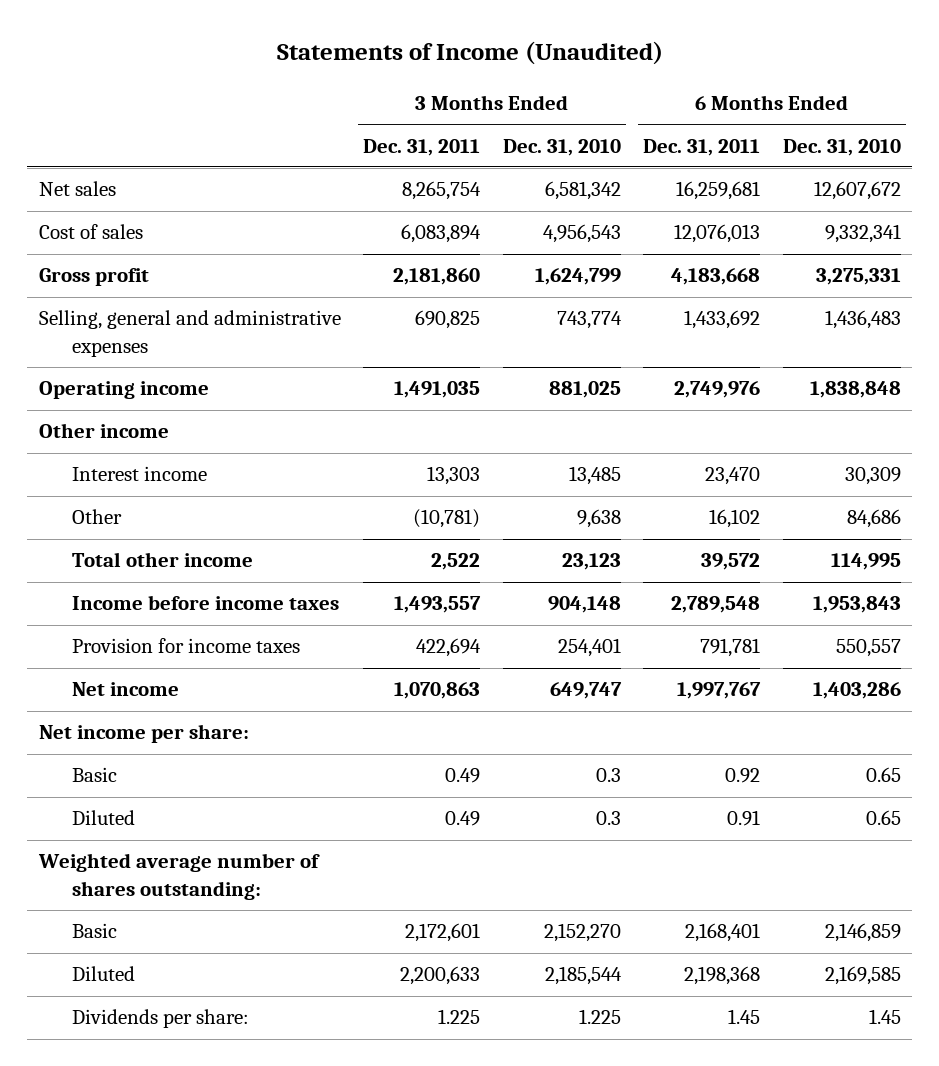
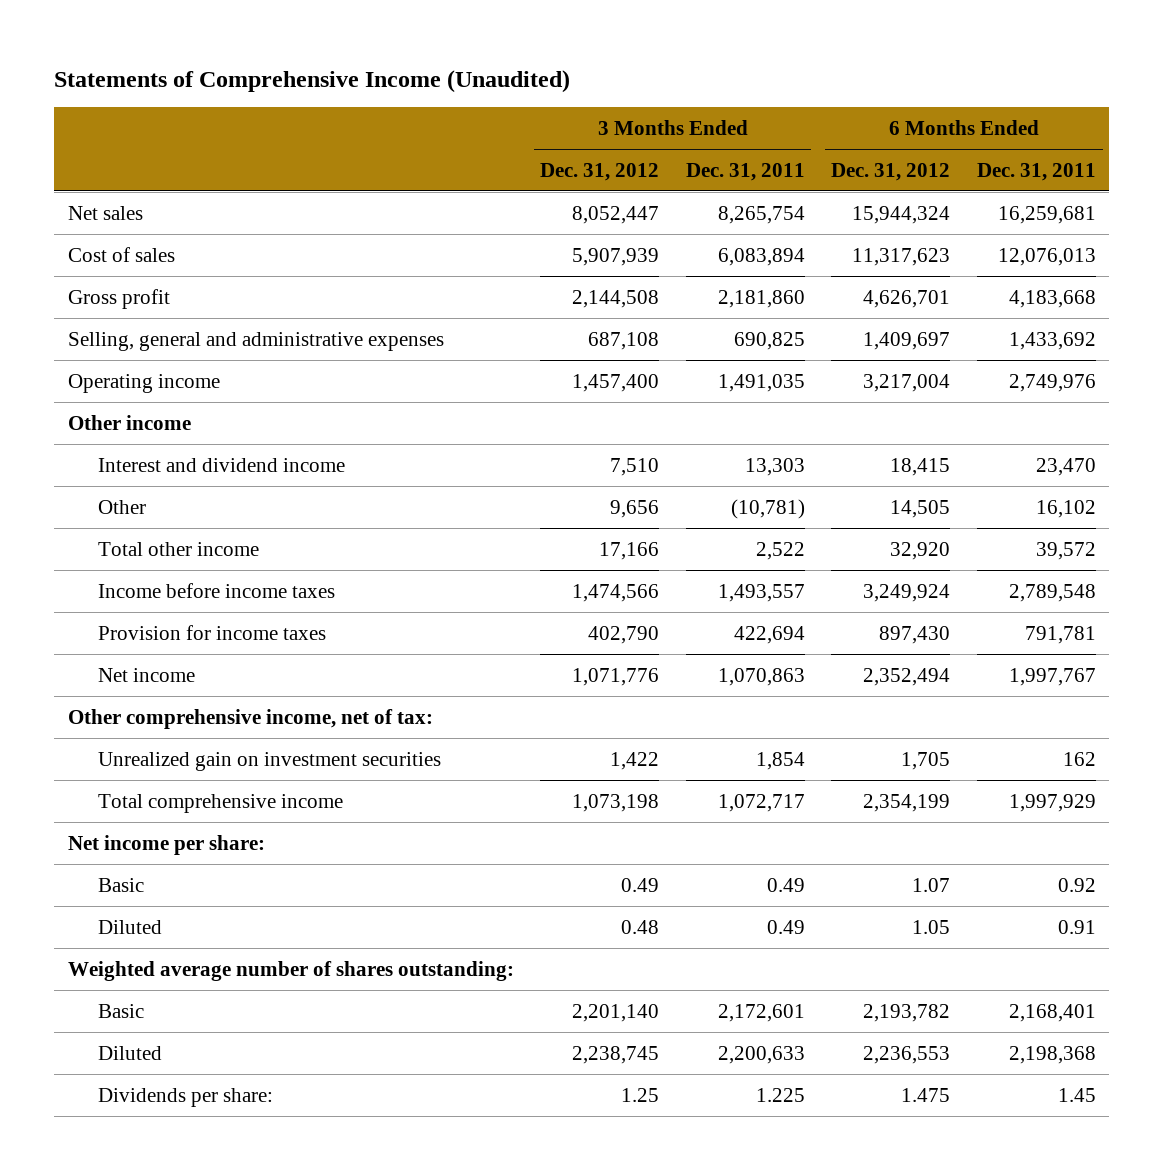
- Statements of Income (Unaudited)
+ Statements of Comprehensive Income (Unaudited)
- | 3 Months Ended Dec. 31, 2011 | 3 Months Ended Dec. 31, 2010 | 6 Months Ended Dec. 31, 2011 | 6 Months Ended Dec. 31, 2010
+ | 3 Months Ended Dec. 31, 2012 | 3 Months Ended Dec. 31, 2011 | 6 Months Ended Dec. 31, 2012 | 6 Months Ended Dec. 31, 2011
- Interest income | 13,303 | 13,485 | 23,470 | 30,309
+ Interest and dividend income | 7,510 | 13,303 | 18,415 | 23,470
+ Other comprehensive income, net of tax:
+ Unrealized gain on investment securities | 1,422 | 1,854 | 1,705 | 162
+ Total comprehensive income | 1,073,198 | 1,072,717 | 2,354,199 | 1,997,929

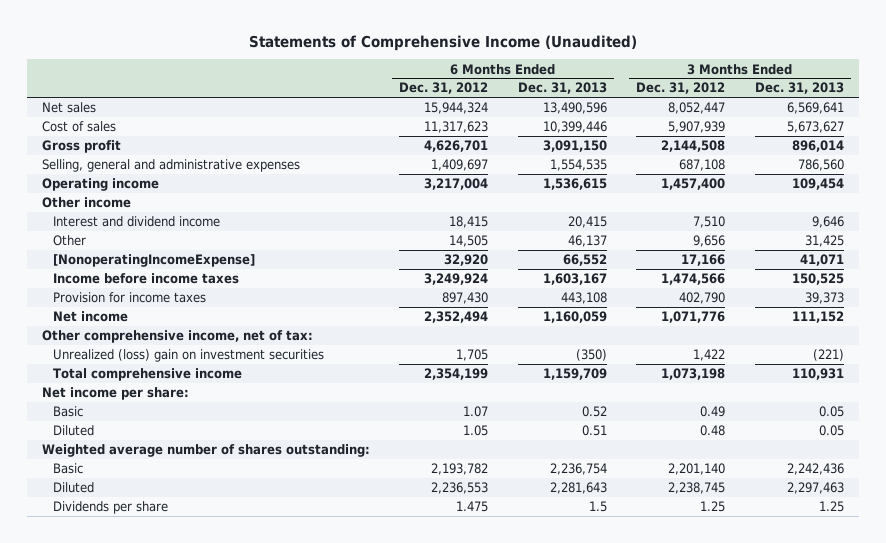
- | 3 Months Ended Dec. 31, 2012 | 3 Months Ended Dec. 31, 2011 | 6 Months Ended Dec. 31, 2012 | 6 Months Ended Dec. 31, 2011
+ | 6 Months Ended Dec. 31, 2012 | 6 Months Ended Dec. 31, 2013 | 3 Months Ended Dec. 31, 2012 | 3 Months Ended Dec. 31, 2013
- Total other income | 17,166 | 2,522 | 32,920 | 39,572
+ [NonoperatingIncomeExpense] | 32,920 | 66,552 | 17,166 | 41,071
- Unrealized gain on investment securities | 1,422 | 1,854 | 1,705 | 162
+ Unrealized (loss) gain on investment securities | 1,705 | (350) | 1,422 | (221)
- Dividends per share: | 1.25 | 1.225 | 1.475 | 1.45
+ Dividends per share | 1.475 | 1.5 | 1.25 | 1.25

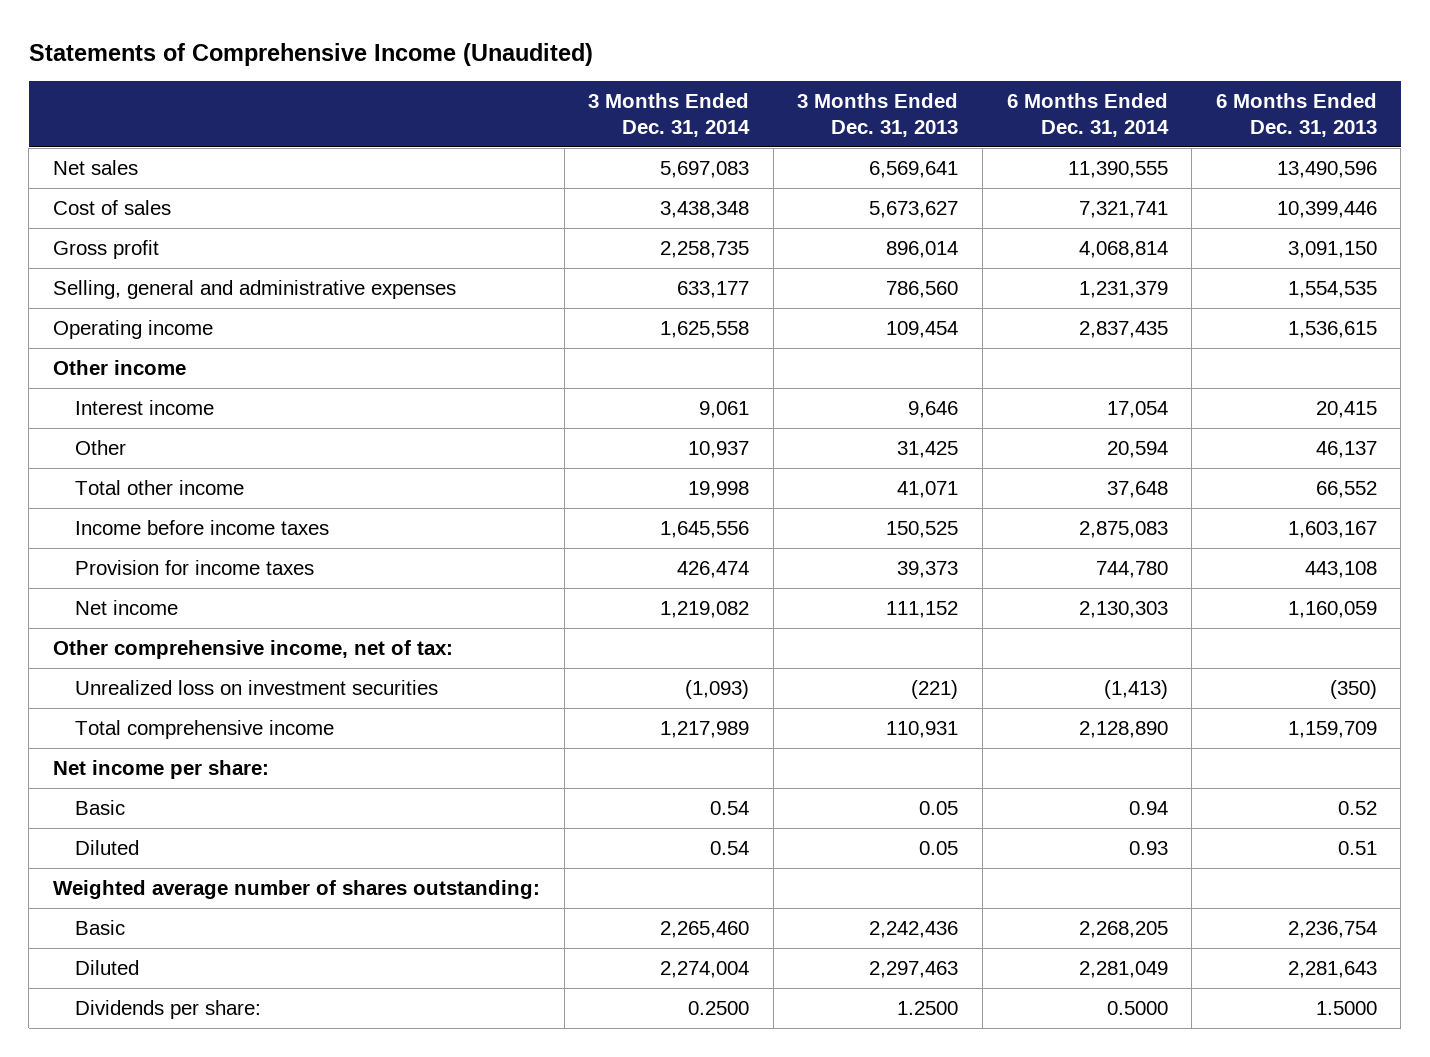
- | 6 Months Ended Dec. 31, 2012 | 6 Months Ended Dec. 31, 2013 | 3 Months Ended Dec. 31, 2012 | 3 Months Ended Dec. 31, 2013
+ | 3 Months Ended Dec. 31, 2014 | 3 Months Ended Dec. 31, 2013 | 6 Months Ended Dec. 31, 2014 | 6 Months Ended Dec. 31, 2013
- Interest and dividend income | 18,415 | 20,415 | 7,510 | 9,646
+ Interest income | 9,061 | 9,646 | 17,054 | 20,415
- [NonoperatingIncomeExpense] | 32,920 | 66,552 | 17,166 | 41,071
+ Total other income | 19,998 | 41,071 | 37,648 | 66,552
- Unrealized (loss) gain on investment securities | 1,705 | (350) | 1,422 | (221)
+ Unrealized loss on investment securities | (1,093) | (221) | (1,413) | (350)
- Dividends per share | 1.475 | 1.5 | 1.25 | 1.25
+ Dividends per share: | 0.2500 | 1.2500 | 0.5000 | 1.5000

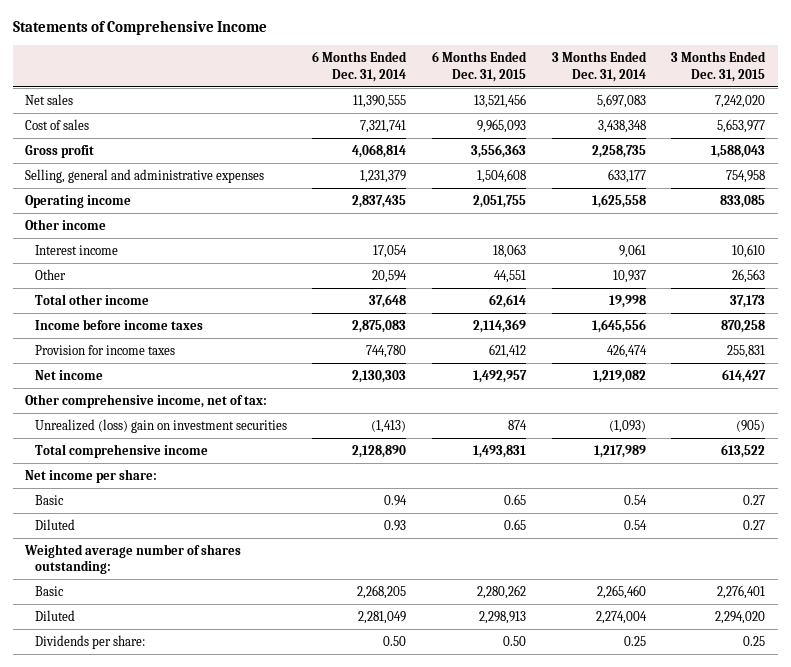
- Statements of Comprehensive Income (Unaudited)
+ Statements of Comprehensive Income
- | 3 Months Ended Dec. 31, 2014 | 3 Months Ended Dec. 31, 2013 | 6 Months Ended Dec. 31, 2014 | 6 Months Ended Dec. 31, 2013
+ | 6 Months Ended Dec. 31, 2014 | 6 Months Ended Dec. 31, 2015 | 3 Months Ended Dec. 31, 2014 | 3 Months Ended Dec. 31, 2015
- Unrealized loss on investment securities | (1,093) | (221) | (1,413) | (350)
+ Unrealized (loss) gain on investment securities | (1,413) | 874 | (1,093) | (905)
- Dividends per share: | 0.2500 | 1.2500 | 0.5000 | 1.5000
+ Dividends per share: | 0.50 | 0.50 | 0.25 | 0.25

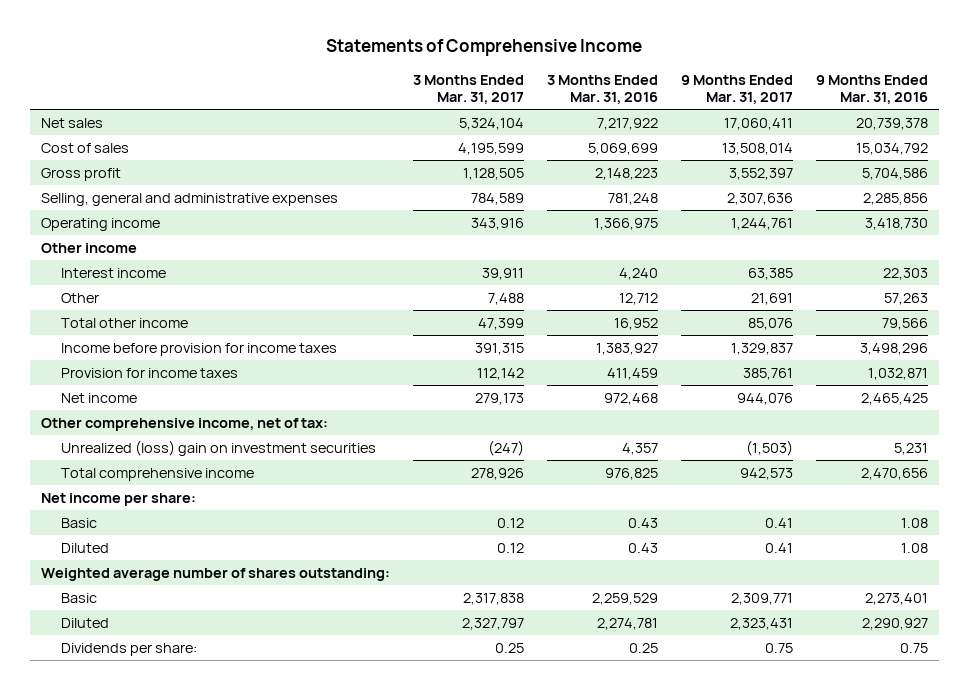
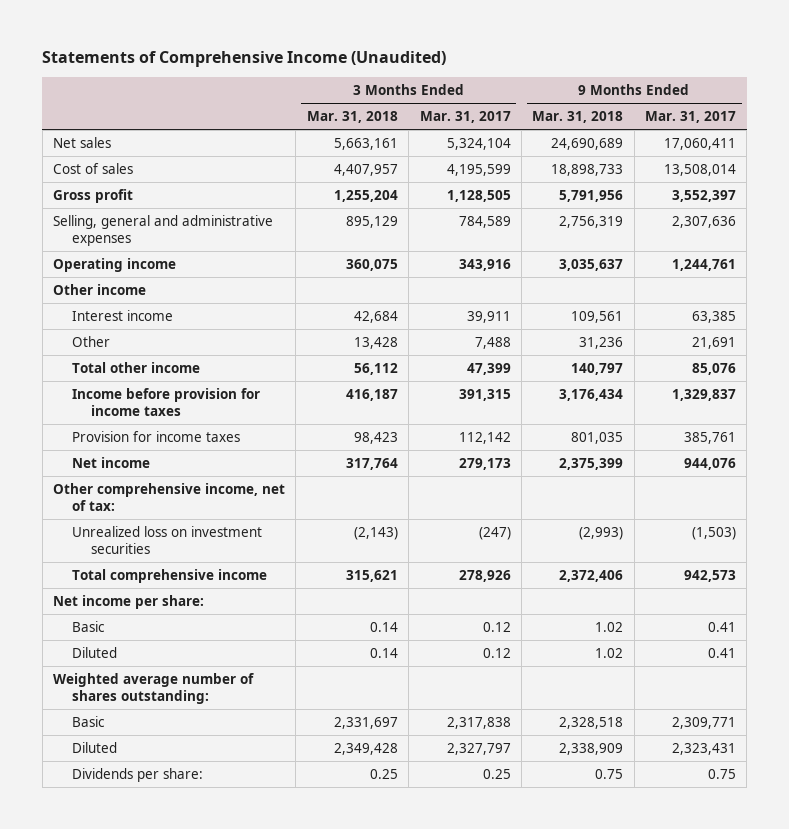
- Statements of Comprehensive Income
+ Statements of Comprehensive Income (Unaudited)
- | 3 Months Ended Mar. 31, 2017 | 3 Months Ended Mar. 31, 2016 | 9 Months Ended Mar. 31, 2017 | 9 Months Ended Mar. 31, 2016
+ | 3 Months Ended Mar. 31, 2018 | 3 Months Ended Mar. 31, 2017 | 9 Months Ended Mar. 31, 2018 | 9 Months Ended Mar. 31, 2017
- Unrealized (loss) gain on investment securities | (247) | 4,357 | (1,503) | 5,231
+ Unrealized loss on investment securities | (2,143) | (247) | (2,993) | (1,503)

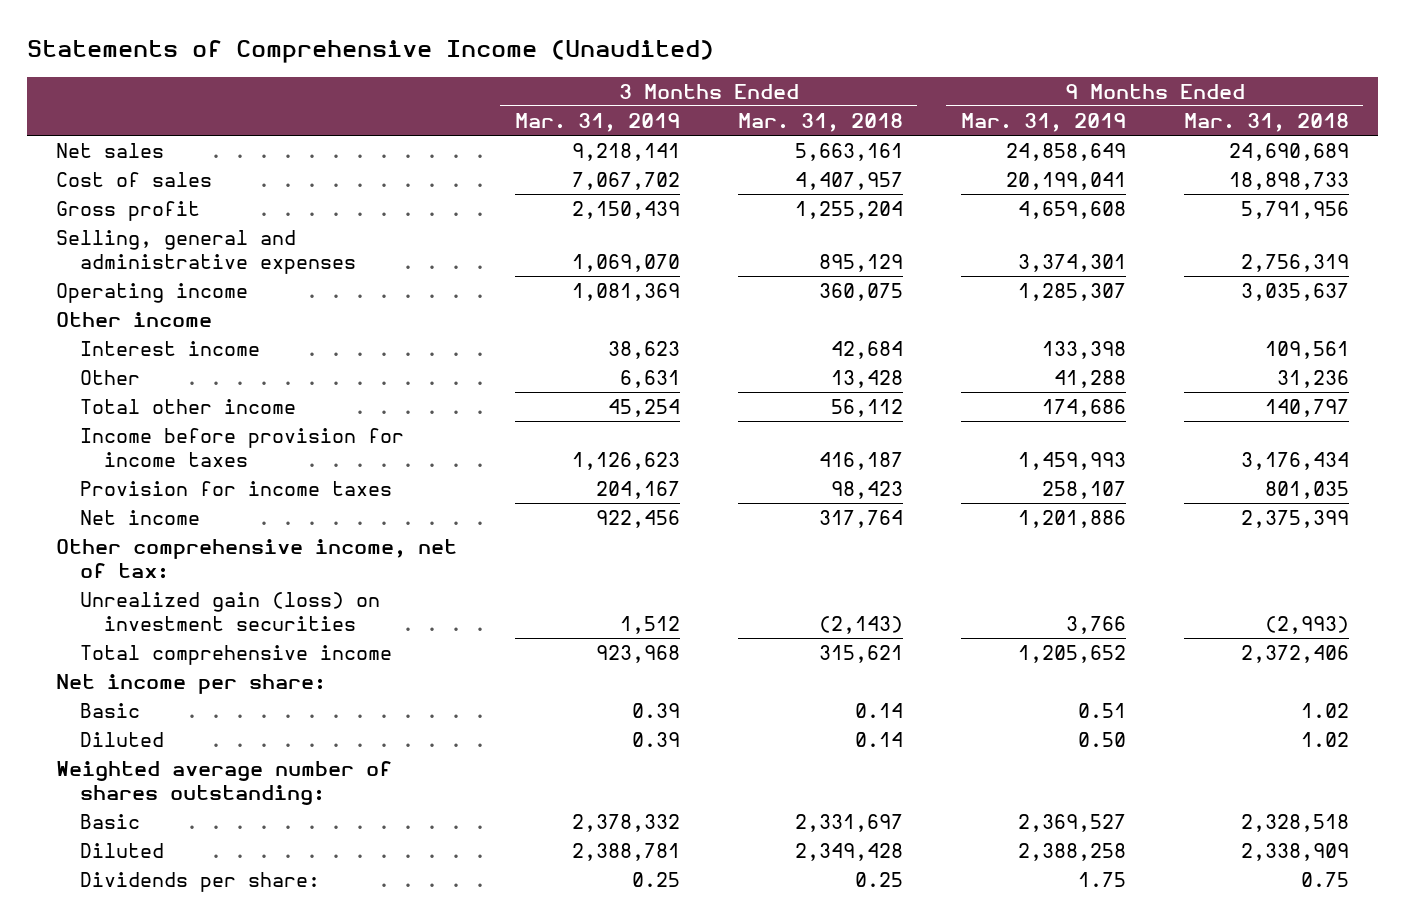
- | 3 Months Ended Mar. 31, 2018 | 3 Months Ended Mar. 31, 2017 | 9 Months Ended Mar. 31, 2018 | 9 Months Ended Mar. 31, 2017
+ | 3 Months Ended Mar. 31, 2019 | 3 Months Ended Mar. 31, 2018 | 9 Months Ended Mar. 31, 2019 | 9 Months Ended Mar. 31, 2018
- Unrealized loss on investment securities | (2,143) | (247) | (2,993) | (1,503)
+ Unrealized gain (loss) on investment securities | 1,512 | (2,143) | 3,766 | (2,993)

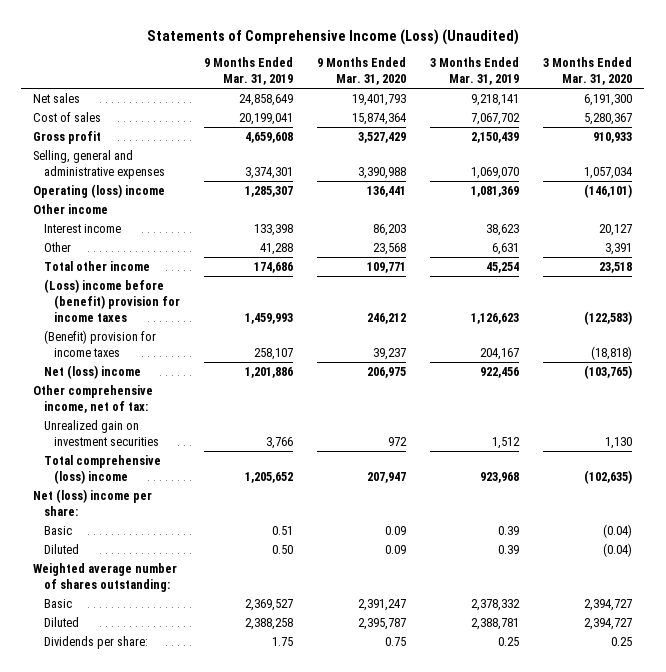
- Statements of Comprehensive Income (Unaudited)
+ Statements of Comprehensive Income (Loss) (Unaudited)
- | 3 Months Ended Mar. 31, 2019 | 3 Months Ended Mar. 31, 2018 | 9 Months Ended Mar. 31, 2019 | 9 Months Ended Mar. 31, 2018
+ | 9 Months Ended Mar. 31, 2019 | 9 Months Ended Mar. 31, 2020 | 3 Months Ended Mar. 31, 2019 | 3 Months Ended Mar. 31, 2020
- Operating income | 1,081,369 | 360,075 | 1,285,307 | 3,035,637
+ Operating (loss) income | 1,285,307 | 136,441 | 1,081,369 | (146,101)
- Income before provision for income taxes | 1,126,623 | 416,187 | 1,459,993 | 3,176,434
- Provision for income taxes | 204,167 | 98,423 | 258,107 | 801,035
- Net income | 922,456 | 317,764 | 1,201,886 | 2,375,399
+ (Loss) income before (benefit) provision for income taxes | 1,459,993 | 246,212 | 1,126,623 | (122,583)
+ (Benefit) provision for income taxes | 258,107 | 39,237 | 204,167 | (18,818)
+ Net (loss) income | 1,201,886 | 206,975 | 922,456 | (103,765)
- Unrealized gain (loss) on investment securities | 1,512 | (2,143) | 3,766 | (2,993)
- Total comprehensive income | 923,968 | 315,621 | 1,205,652 | 2,372,406
- Net income per share:
+ Unrealized gain on investment securities | 3,766 | 972 | 1,512 | 1,130
+ Total comprehensive (loss) income | 1,205,652 | 207,947 | 923,968 | (102,635)
+ Net (loss) income per share:

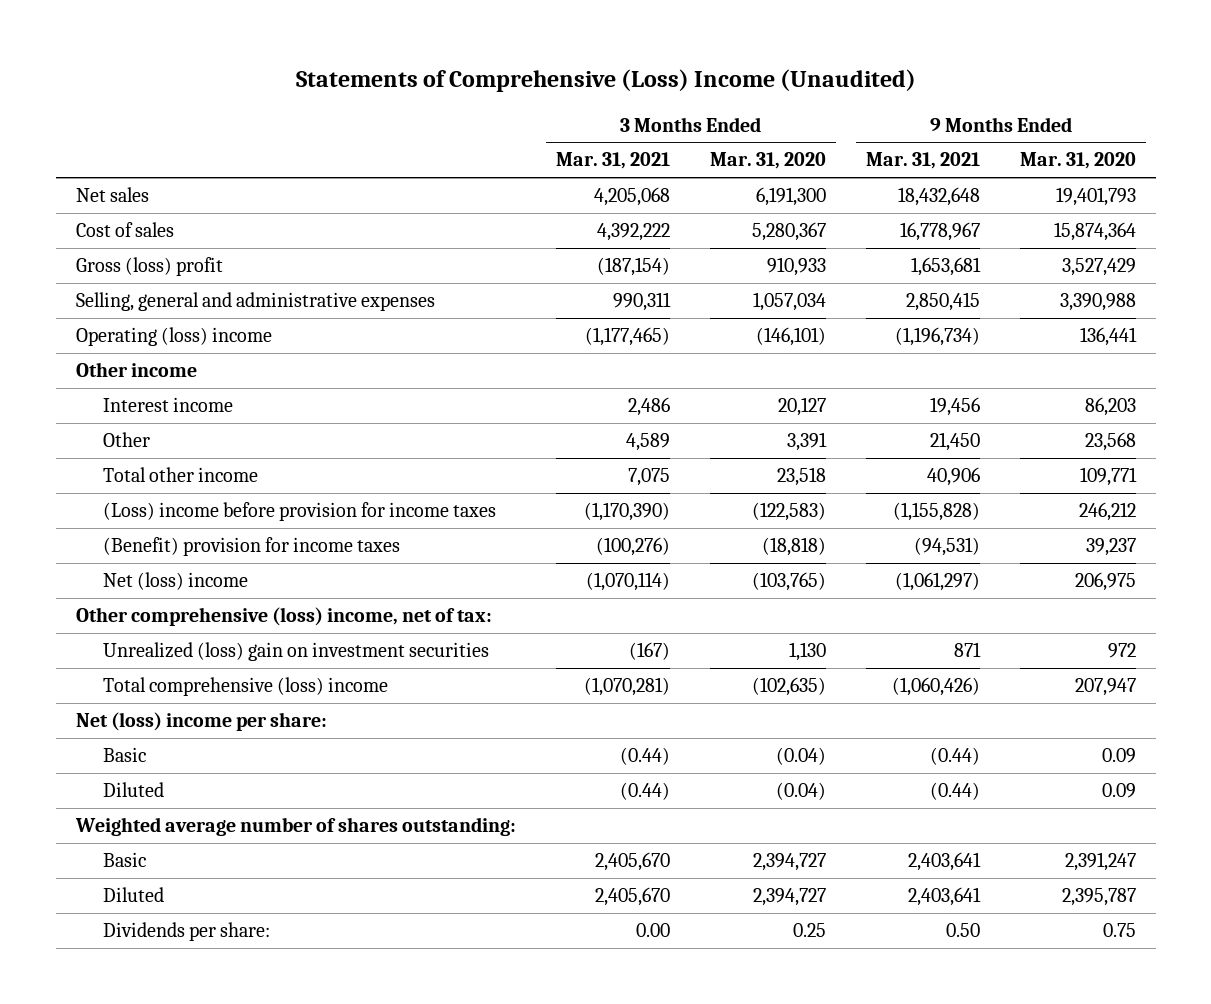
- Statements of Comprehensive Income (Loss) (Unaudited)
+ Statements of Comprehensive (Loss) Income (Unaudited)
- | 9 Months Ended Mar. 31, 2019 | 9 Months Ended Mar. 31, 2020 | 3 Months Ended Mar. 31, 2019 | 3 Months Ended Mar. 31, 2020
+ | 3 Months Ended Mar. 31, 2021 | 3 Months Ended Mar. 31, 2020 | 9 Months Ended Mar. 31, 2021 | 9 Months Ended Mar. 31, 2020
- Gross profit | 4,659,608 | 3,527,429 | 2,150,439 | 910,933
+ Gross (loss) profit | (187,154) | 910,933 | 1,653,681 | 3,527,429
- (Loss) income before (benefit) provision for income taxes | 1,459,993 | 246,212 | 1,126,623 | (122,583)
+ (Loss) income before provision for income taxes | (1,170,390) | (122,583) | (1,155,828) | 246,212
- Other comprehensive income, net of tax:
- Unrealized gain on investment securities | 3,766 | 972 | 1,512 | 1,130
+ Other comprehensive (loss) income, net of tax:
+ Unrealized (loss) gain on investment securities | (167) | 1,130 | 871 | 972

